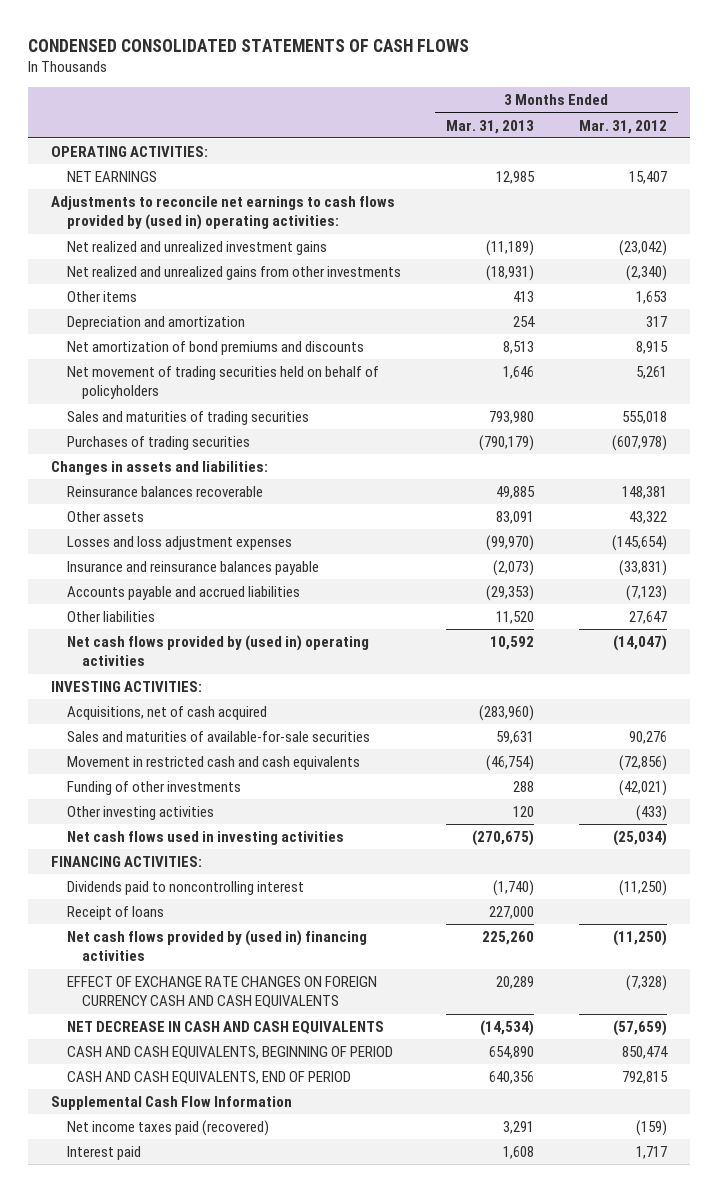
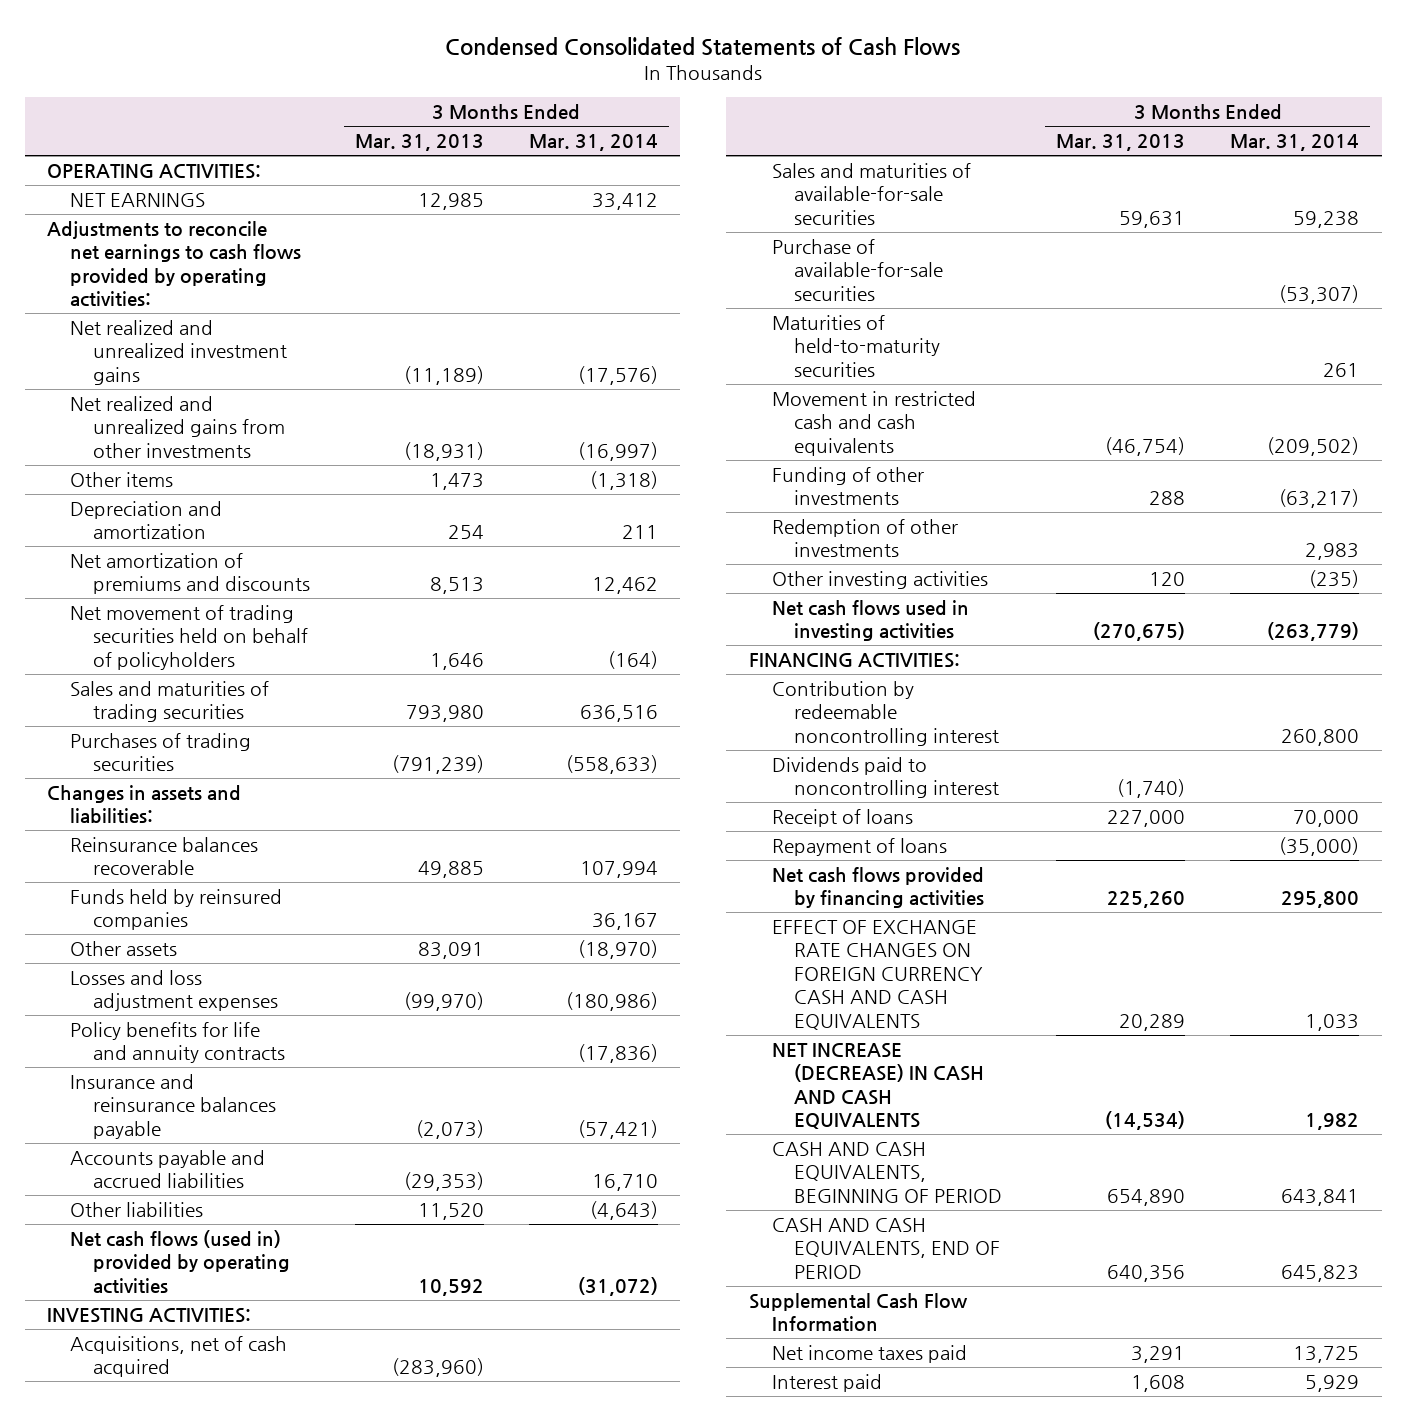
- CONDENSED CONSOLIDATED STATEMENTS OF CASH FLOWS
+ Condensed Consolidated Statements of Cash Flows
- | 3 Months Ended Mar. 31, 2013 | 3 Months Ended Mar. 31, 2012
+ | 3 Months Ended Mar. 31, 2013 | 3 Months Ended Mar. 31, 2014
- Adjustments to reconcile net earnings to cash flows provided by (used in) operating activities:
+ Adjustments to reconcile net earnings to cash flows provided by operating activities:
- Other items | 413 | 1,653
+ Other items | 1,473 | (1,318)
- Net amortization of bond premiums and discounts | 8,513 | 8,915
+ Net amortization of premiums and discounts | 8,513 | 12,462
- Purchases of trading securities | (790,179) | (607,978)
+ Purchases of trading securities | (791,239) | (558,633)
+ Funds held by reinsured companies | | 36,167
+ Policy benefits for life and annuity contracts | | (17,836)
- Net cash flows provided by (used in) operating activities | 10,592 | (14,047)
+ Net cash flows (used in) provided by operating activities | 10,592 | (31,072)
+ Purchase of available-for-sale securities | | (53,307)
+ Maturities of held-to-maturity securities | | 261
+ Redemption of other investments | | 2,983
+ Contribution by redeemable noncontrolling interest | | 260,800
- Net cash flows provided by (used in) financing activities | 225,260 | (11,250)
+ Repayment of loans | | (35,000)
+ Net cash flows provided by financing activities | 225,260 | 295,800
- NET DECREASE IN CASH AND CASH EQUIVALENTS | (14,534) | (57,659)
+ NET INCREASE (DECREASE) IN CASH AND CASH EQUIVALENTS | (14,534) | 1,982
- Net income taxes paid (recovered) | 3,291 | (159)
+ Net income taxes paid | 3,291 | 13,725

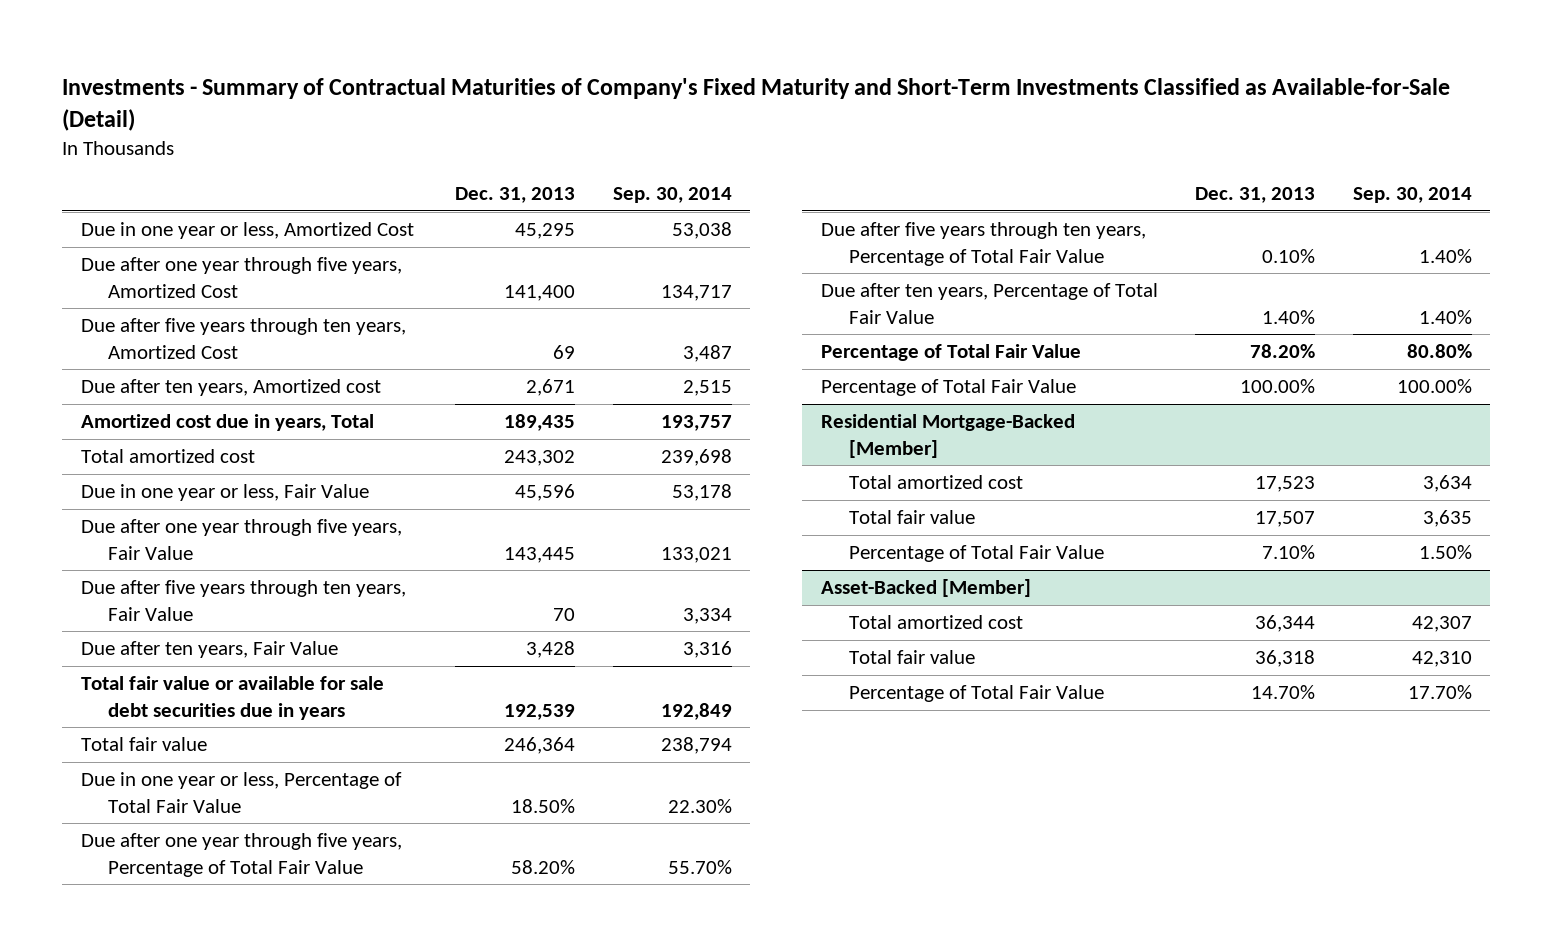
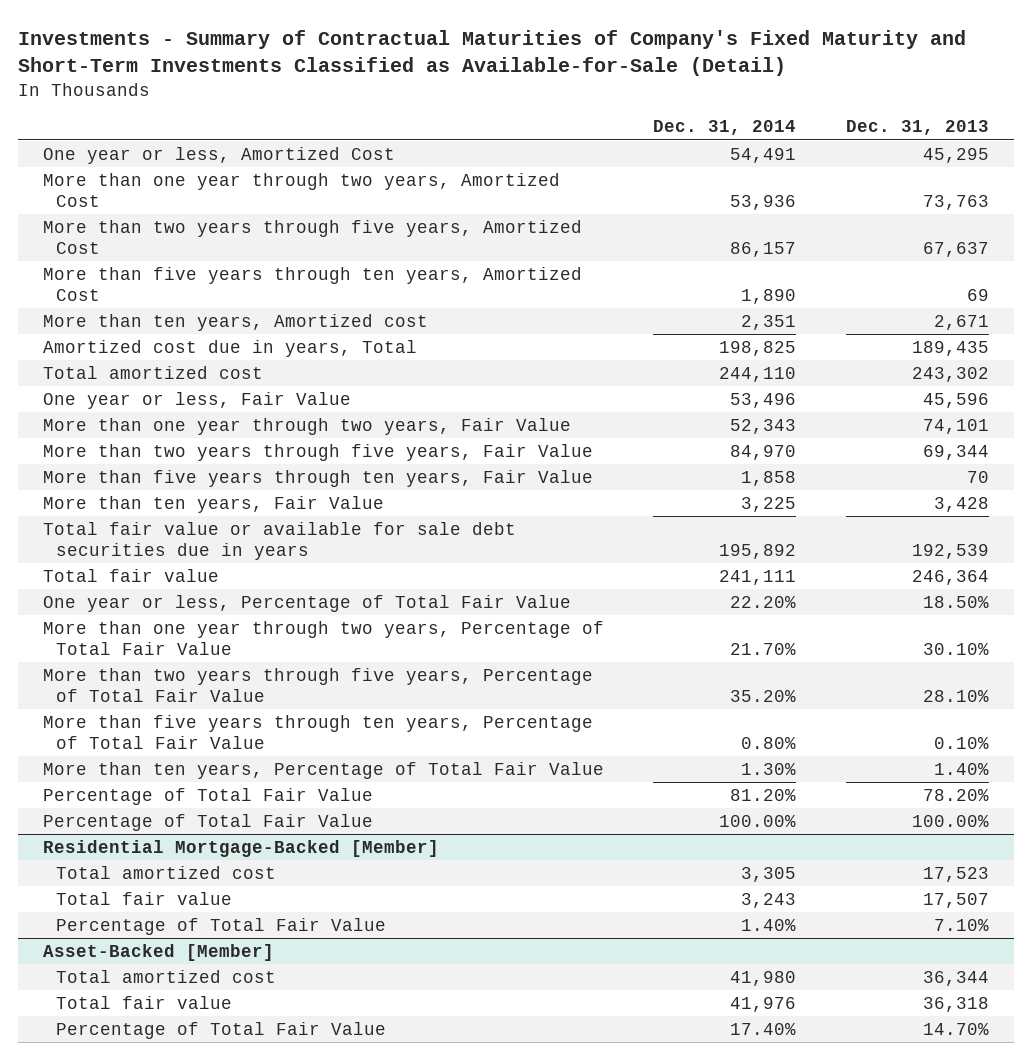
- | Dec. 31, 2013 | Sep. 30, 2014
+ | Dec. 31, 2014 | Dec. 31, 2013
- Due in one year or less, Amortized Cost | 45,295 | 53,038
- Due after one year through five years, Amortized Cost | 141,400 | 134,717
- Due after five years through ten years, Amortized Cost | 69 | 3,487
- Due after ten years, Amortized cost | 2,671 | 2,515
+ One year or less, Amortized Cost | 54,491 | 45,295
+ More than one year through two years, Amortized Cost | 53,936 | 73,763
+ More than two years through five years, Amortized Cost | 86,157 | 67,637
+ More than five years through ten years, Amortized Cost | 1,890 | 69
+ More than ten years, Amortized cost | 2,351 | 2,671
- Due in one year or less, Fair Value | 45,596 | 53,178
- Due after one year through five years, Fair Value | 143,445 | 133,021
- Due after five years through ten years, Fair Value | 70 | 3,334
- Due after ten years, Fair Value | 3,428 | 3,316
+ One year or less, Fair Value | 53,496 | 45,596
+ More than one year through two years, Fair Value | 52,343 | 74,101
+ More than two years through five years, Fair Value | 84,970 | 69,344
+ More than five years through ten years, Fair Value | 1,858 | 70
+ More than ten years, Fair Value | 3,225 | 3,428
- Due in one year or less, Percentage of Total Fair Value | 18.50% | 22.30%
- Due after one year through five years, Percentage of Total Fair Value | 58.20% | 55.70%
- Due after five years through ten years, Percentage of Total Fair Value | 0.10% | 1.40%
- Due after ten years, Percentage of Total Fair Value | 1.40% | 1.40%
+ One year or less, Percentage of Total Fair Value | 22.20% | 18.50%
+ More than one year through two years, Percentage of Total Fair Value | 21.70% | 30.10%
+ More than two years through five years, Percentage of Total Fair Value | 35.20% | 28.10%
+ More than five years through ten years, Percentage of Total Fair Value | 0.80% | 0.10%
+ More than ten years, Percentage of Total Fair Value | 1.30% | 1.40%

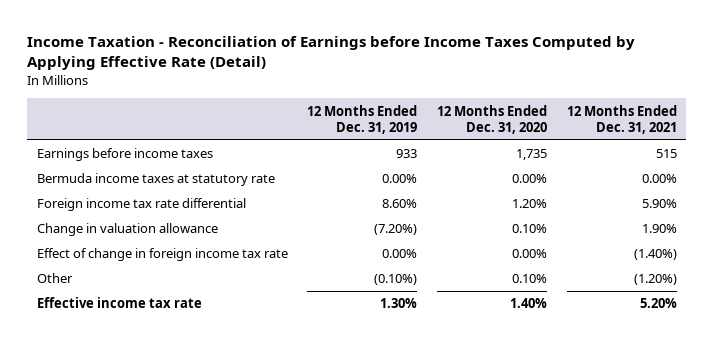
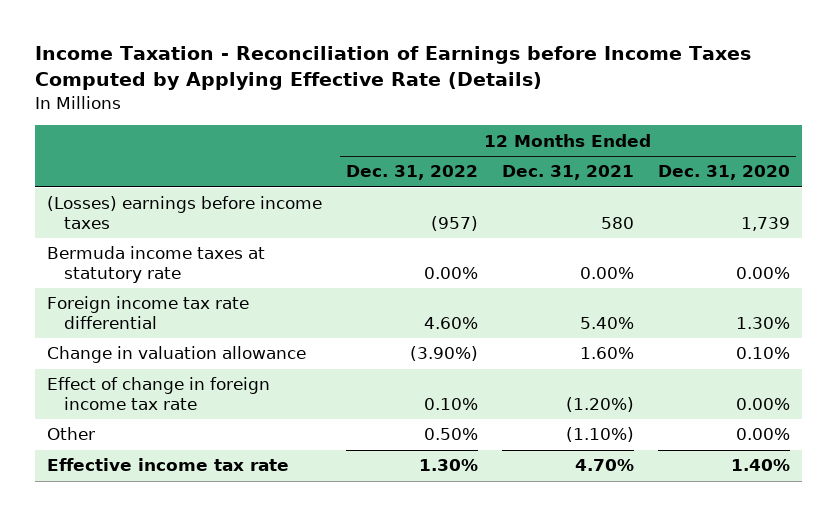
- Income Taxation - Reconciliation of Earnings before Income Taxes Computed by Applying Effective Rate (Detail)
+ Income Taxation - Reconciliation of Earnings before Income Taxes Computed by Applying Effective Rate (Details)
- | 12 Months Ended Dec. 31, 2019 | 12 Months Ended Dec. 31, 2020 | 12 Months Ended Dec. 31, 2021
+ | 12 Months Ended Dec. 31, 2022 | 12 Months Ended Dec. 31, 2021 | 12 Months Ended Dec. 31, 2020
- Earnings before income taxes | 933 | 1,735 | 515
+ (Losses) earnings before income taxes | (957) | 580 | 1,739
- Foreign income tax rate differential | 8.60% | 1.20% | 5.90%
- Change in valuation allowance | (7.20%) | 0.10% | 1.90%
- Effect of change in foreign income tax rate | 0.00% | 0.00% | (1.40%)
- Other | (0.10%) | 0.10% | (1.20%)
- Effective income tax rate | 1.30% | 1.40% | 5.20%
+ Foreign income tax rate differential | 4.60% | 5.40% | 1.30%
+ Change in valuation allowance | (3.90%) | 1.60% | 0.10%
+ Effect of change in foreign income tax rate | 0.10% | (1.20%) | 0.00%
+ Other | 0.50% | (1.10%) | 0.00%
+ Effective income tax rate | 1.30% | 4.70% | 1.40%

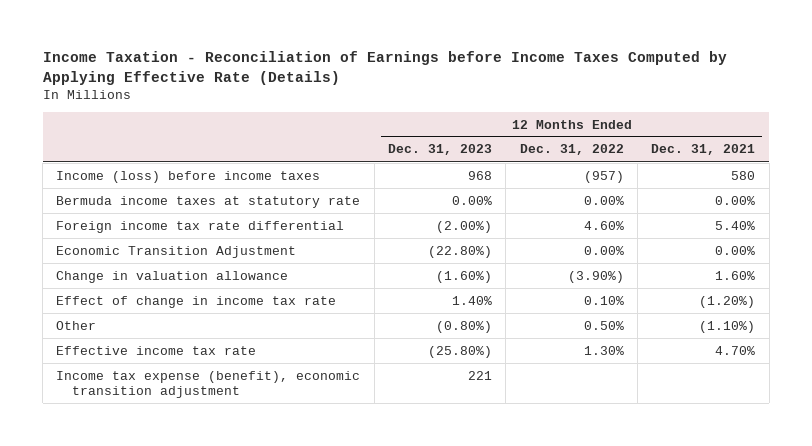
- | 12 Months Ended Dec. 31, 2022 | 12 Months Ended Dec. 31, 2021 | 12 Months Ended Dec. 31, 2020
+ | 12 Months Ended Dec. 31, 2023 | 12 Months Ended Dec. 31, 2022 | 12 Months Ended Dec. 31, 2021
- (Losses) earnings before income taxes | (957) | 580 | 1,739
+ Income (loss) before income taxes | 968 | (957) | 580
+ Economic Transition Adjustment | (22.80%) | 0.00% | 0.00%
- Effect of change in foreign income tax rate | 0.10% | (1.20%) | 0.00%
+ Effect of change in income tax rate | 1.40% | 0.10% | (1.20%)
+ Income tax expense (benefit), economic transition adjustment | 221 | |

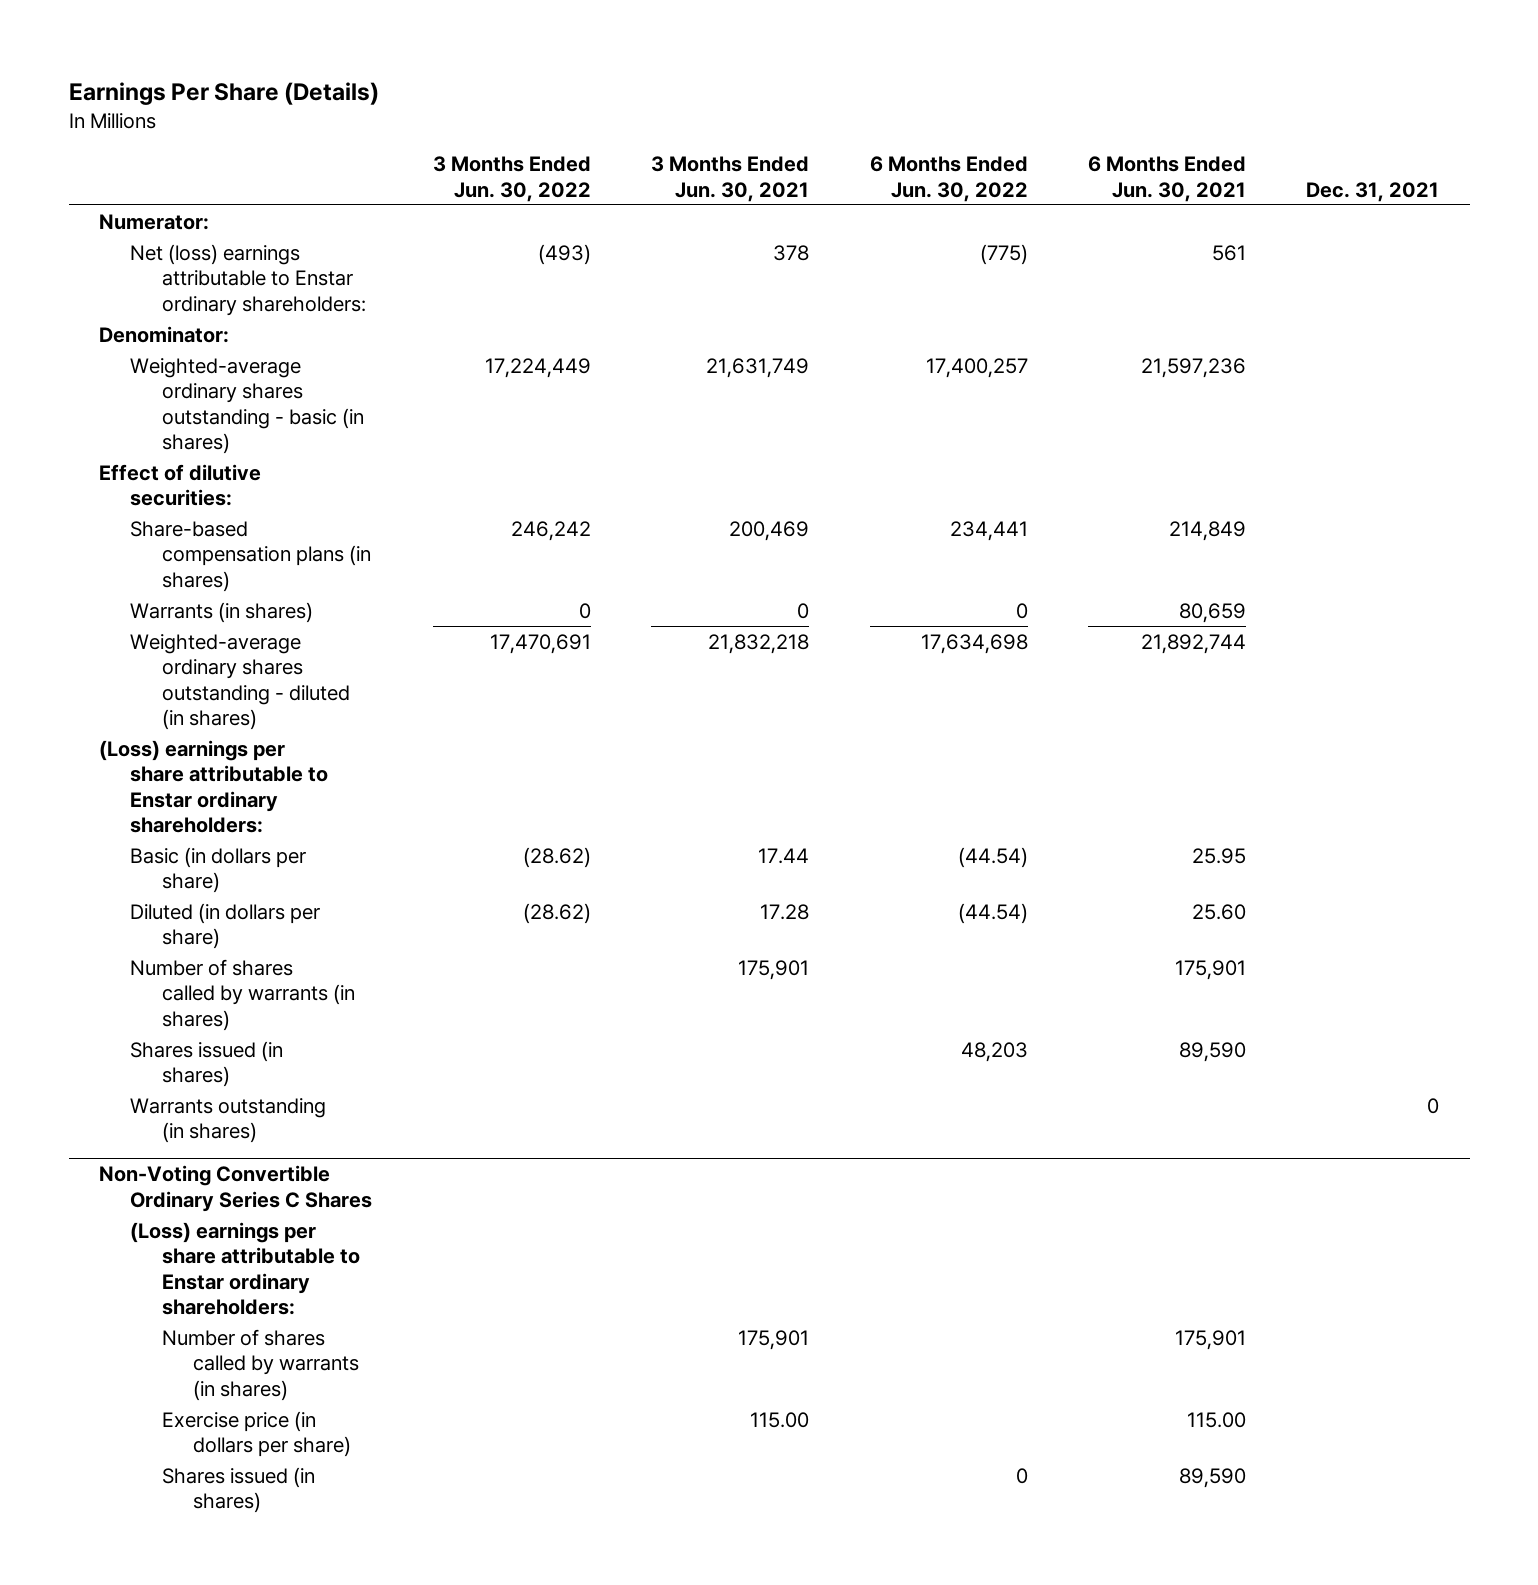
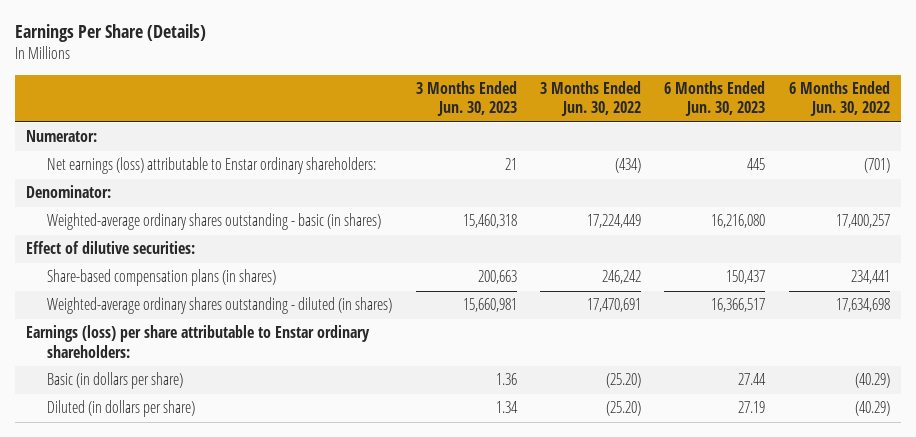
- | 3 Months Ended Jun. 30, 2022 | 3 Months Ended Jun. 30, 2021 | 6 Months Ended Jun. 30, 2022 | 6 Months Ended Jun. 30, 2021 | Dec. 31, 2021
+ | 3 Months Ended Jun. 30, 2023 | 3 Months Ended Jun. 30, 2022 | 6 Months Ended Jun. 30, 2023 | 6 Months Ended Jun. 30, 2022
- Net (loss) earnings attributable to Enstar ordinary shareholders: | (493) | 378 | (775) | 561 |
+ Net earnings (loss) attributable to Enstar ordinary shareholders: | 21 | (434) | 445 | (701)
- Warrants (in shares) | 0 | 0 | 0 | 80,659 |
- (Loss) earnings per share attributable to Enstar ordinary shareholders:
- Basic (in dollars per share) | (28.62) | 17.44 | (44.54) | 25.95 |
- Diluted (in dollars per share) | (28.62) | 17.28 | (44.54) | 25.60 |
- Number of shares called by warrants (in shares) | | 175,901 | | 175,901 |
- Shares issued (in shares) | | | 48,203 | 89,590 |
- Warrants outstanding (in shares) | | | | | 0
- Non-Voting Convertible Ordinary Series C Shares
- (Loss) earnings per share attributable to Enstar ordinary shareholders:
- Number of shares called by warrants (in shares) | | 175,901 | | 175,901 |
- Exercise price (in dollars per share) | | 115.00 | | 115.00 |
- Shares issued (in shares) | | | 0 | 89,590 |
+ Earnings (loss) per share attributable to Enstar ordinary shareholders:
+ Basic (in dollars per share) | 1.36 | (25.20) | 27.44 | (40.29)
+ Diluted (in dollars per share) | 1.34 | (25.20) | 27.19 | (40.29)

